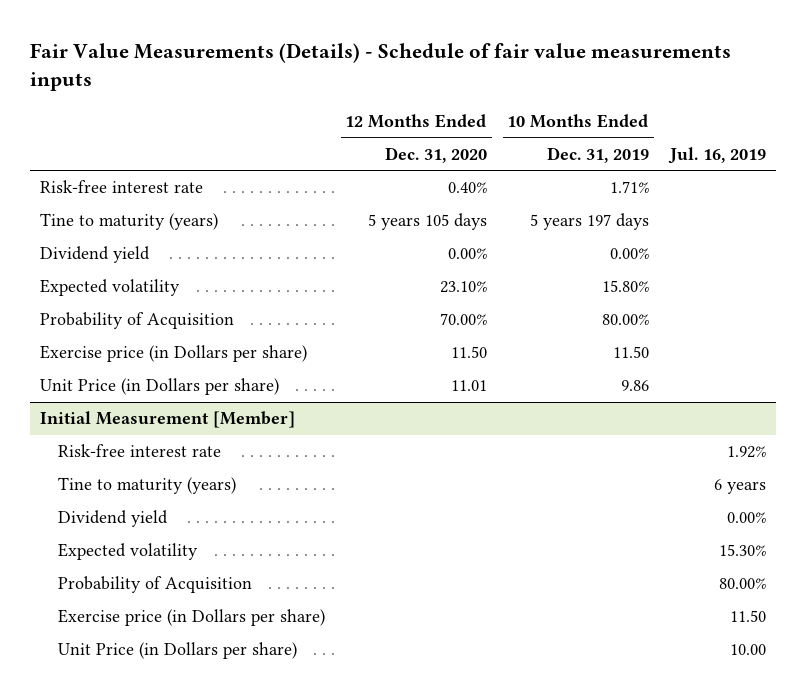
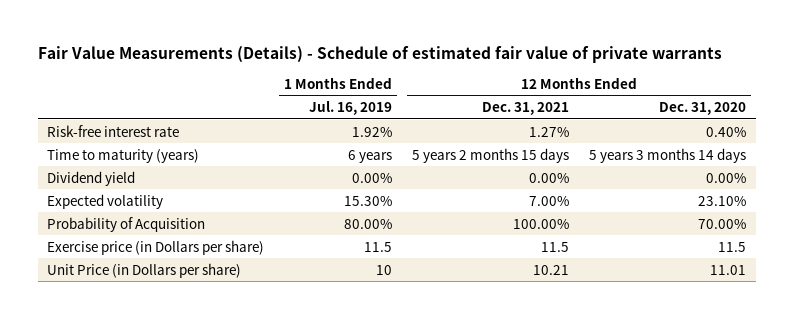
- Fair Value Measurements (Details) - Schedule of fair value measurements inputs
+ Fair Value Measurements (Details) - Schedule of estimated fair value of private warrants
- | 12 Months Ended Dec. 31, 2020 | 10 Months Ended Dec. 31, 2019 | Jul. 16, 2019
+ | 1 Months Ended Jul. 16, 2019 | 12 Months Ended Dec. 31, 2021 | 12 Months Ended Dec. 31, 2020
- Tine to maturity (years) | 5 years 105 days | 5 years 197 days |
+ Time to maturity (years) | 6 years | 5 years 2 months 15 days | 5 years 3 months 14 days
- Exercise price (in Dollars per share) | 11.50 | 11.50 |
+ Exercise price (in Dollars per share) | 11.5 | 11.5 | 11.5
- Initial Measurement [Member]
- Risk-free interest rate | | | 1.92%
- Tine to maturity (years) | | | 6 years
- Dividend yield | | | 0.00%
- Expected volatility | | | 15.30%
- Probability of Acquisition | | | 80.00%
- Exercise price (in Dollars per share) | | | 11.50
- Unit Price (in Dollars per share) | | | 10.00

